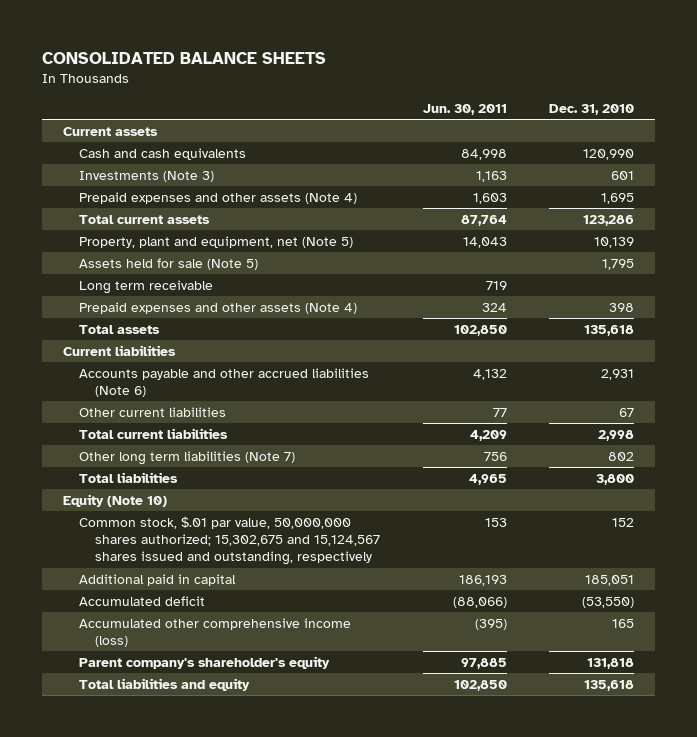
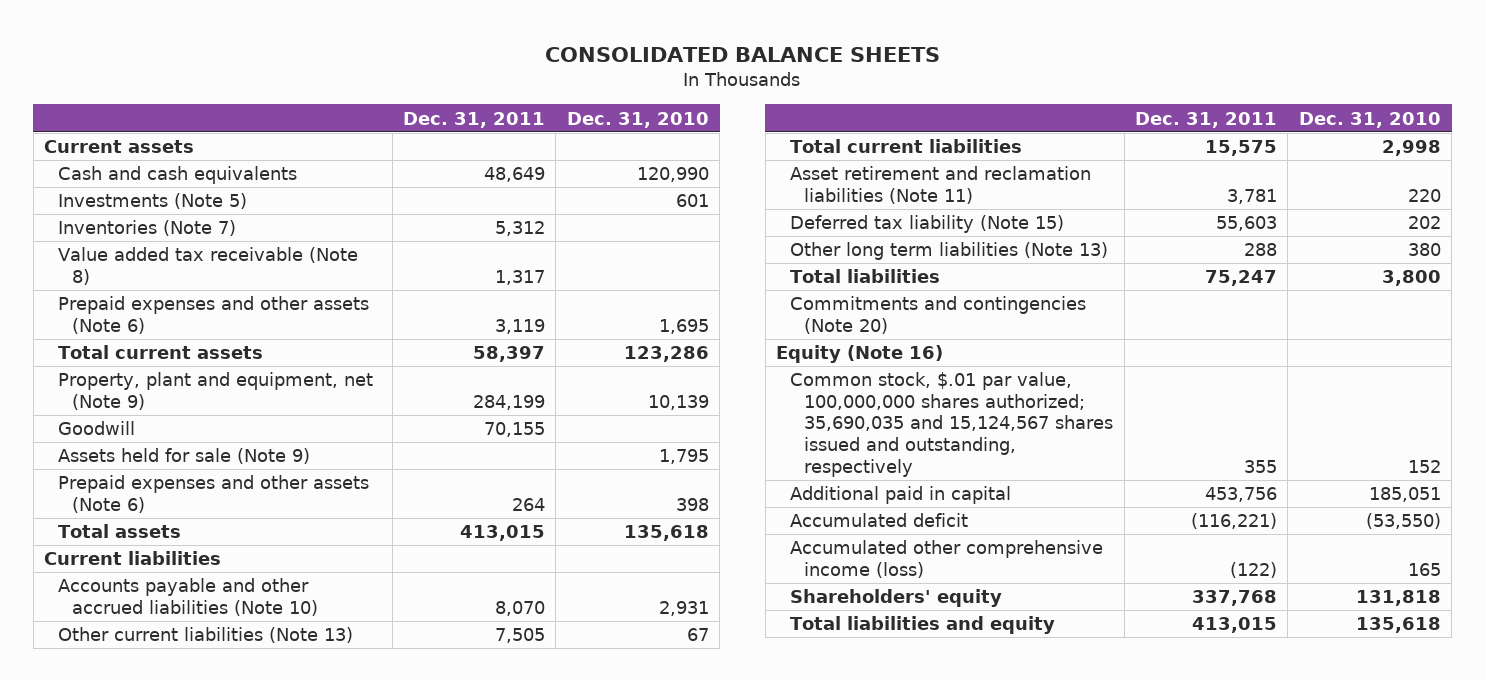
- | Jun. 30, 2011 | Dec. 31, 2010
+ | Dec. 31, 2011 | Dec. 31, 2010
- Investments (Note 3) | 1,163 | 601
- Prepaid expenses and other assets (Note 4) | 1,603 | 1,695
+ Investments (Note 5) | | 601
+ Inventories (Note 7) | 5,312 |
+ Value added tax receivable (Note 8) | 1,317 |
+ Prepaid expenses and other assets (Note 6) | 3,119 | 1,695
- Property, plant and equipment, net (Note 5) | 14,043 | 10,139
- Assets held for sale (Note 5) | | 1,795
- Long term receivable | 719 |
- Prepaid expenses and other assets (Note 4) | 324 | 398
+ Property, plant and equipment, net (Note 9) | 284,199 | 10,139
+ Goodwill | 70,155 |
+ Assets held for sale (Note 9) | | 1,795
+ Prepaid expenses and other assets (Note 6) | 264 | 398
- Accounts payable and other accrued liabilities (Note 6) | 4,132 | 2,931
- Other current liabilities | 77 | 67
+ Accounts payable and other accrued liabilities (Note 10) | 8,070 | 2,931
+ Other current liabilities (Note 13) | 7,505 | 67
- Other long term liabilities (Note 7) | 756 | 802
+ Asset retirement and reclamation liabilities (Note 11) | 3,781 | 220
+ Deferred tax liability (Note 15) | 55,603 | 202
+ Other long term liabilities (Note 13) | 288 | 380
- Equity (Note 10)
- Common stock, $.01 par value, 50,000,000 shares authorized; 15,302,675 and 15,124,567 shares issued and outstanding, respectively | 153 | 152
+ Commitments and contingencies (Note 20)
+ Equity (Note 16)
+ Common stock, $.01 par value, 100,000,000 shares authorized; 35,690,035 and 15,124,567 shares issued and outstanding, respectively | 355 | 152
- Parent company's shareholder's equity | 97,885 | 131,818
+ Shareholders' equity | 337,768 | 131,818

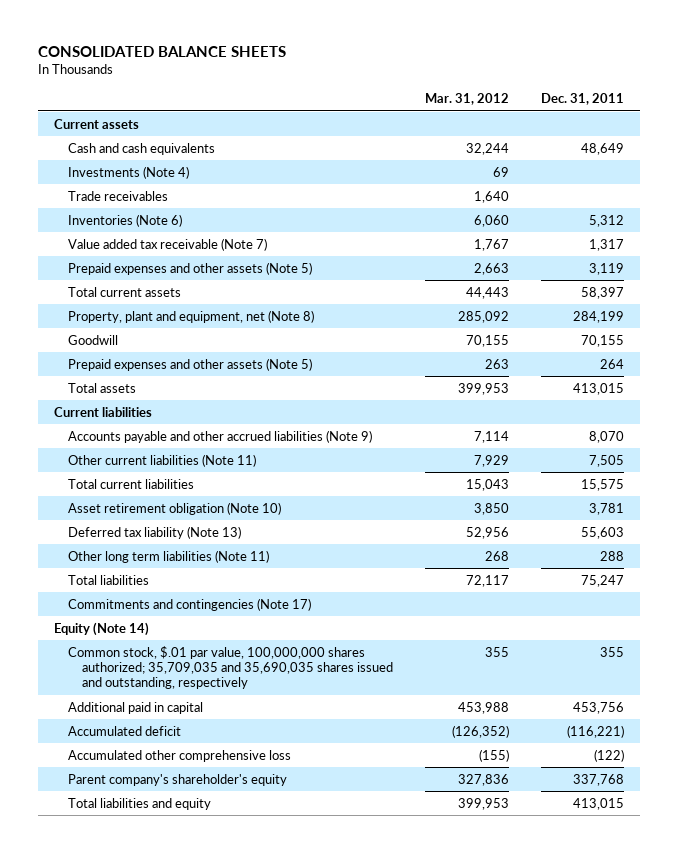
- | Dec. 31, 2011 | Dec. 31, 2010
+ | Mar. 31, 2012 | Dec. 31, 2011
- Investments (Note 5) | | 601
- Inventories (Note 7) | 5,312 |
- Value added tax receivable (Note 8) | 1,317 |
- Prepaid expenses and other assets (Note 6) | 3,119 | 1,695
+ Investments (Note 4) | 69 |
+ Trade receivables | 1,640 |
+ Inventories (Note 6) | 6,060 | 5,312
+ Value added tax receivable (Note 7) | 1,767 | 1,317
+ Prepaid expenses and other assets (Note 5) | 2,663 | 3,119
- Property, plant and equipment, net (Note 9) | 284,199 | 10,139
+ Property, plant and equipment, net (Note 8) | 285,092 | 284,199
- Assets held for sale (Note 9) | | 1,795
- Prepaid expenses and other assets (Note 6) | 264 | 398
+ Prepaid expenses and other assets (Note 5) | 263 | 264
- Accounts payable and other accrued liabilities (Note 10) | 8,070 | 2,931
- Other current liabilities (Note 13) | 7,505 | 67
+ Accounts payable and other accrued liabilities (Note 9) | 7,114 | 8,070
+ Other current liabilities (Note 11) | 7,929 | 7,505
- Asset retirement and reclamation liabilities (Note 11) | 3,781 | 220
- Deferred tax liability (Note 15) | 55,603 | 202
- Other long term liabilities (Note 13) | 288 | 380
+ Asset retirement obligation (Note 10) | 3,850 | 3,781
+ Deferred tax liability (Note 13) | 52,956 | 55,603
+ Other long term liabilities (Note 11) | 268 | 288
- Commitments and contingencies (Note 20)
- Equity (Note 16)
- Common stock, $.01 par value, 100,000,000 shares authorized; 35,690,035 and 15,124,567 shares issued and outstanding, respectively | 355 | 152
+ Commitments and contingencies (Note 17)
+ Equity (Note 14)
+ Common stock, $.01 par value, 100,000,000 shares authorized; 35,709,035 and 35,690,035 shares issued and outstanding, respectively | 355 | 355
- Accumulated other comprehensive income (loss) | (122) | 165
- Shareholders' equity | 337,768 | 131,818
+ Accumulated other comprehensive loss | (155) | (122)
+ Parent company's shareholder's equity | 327,836 | 337,768

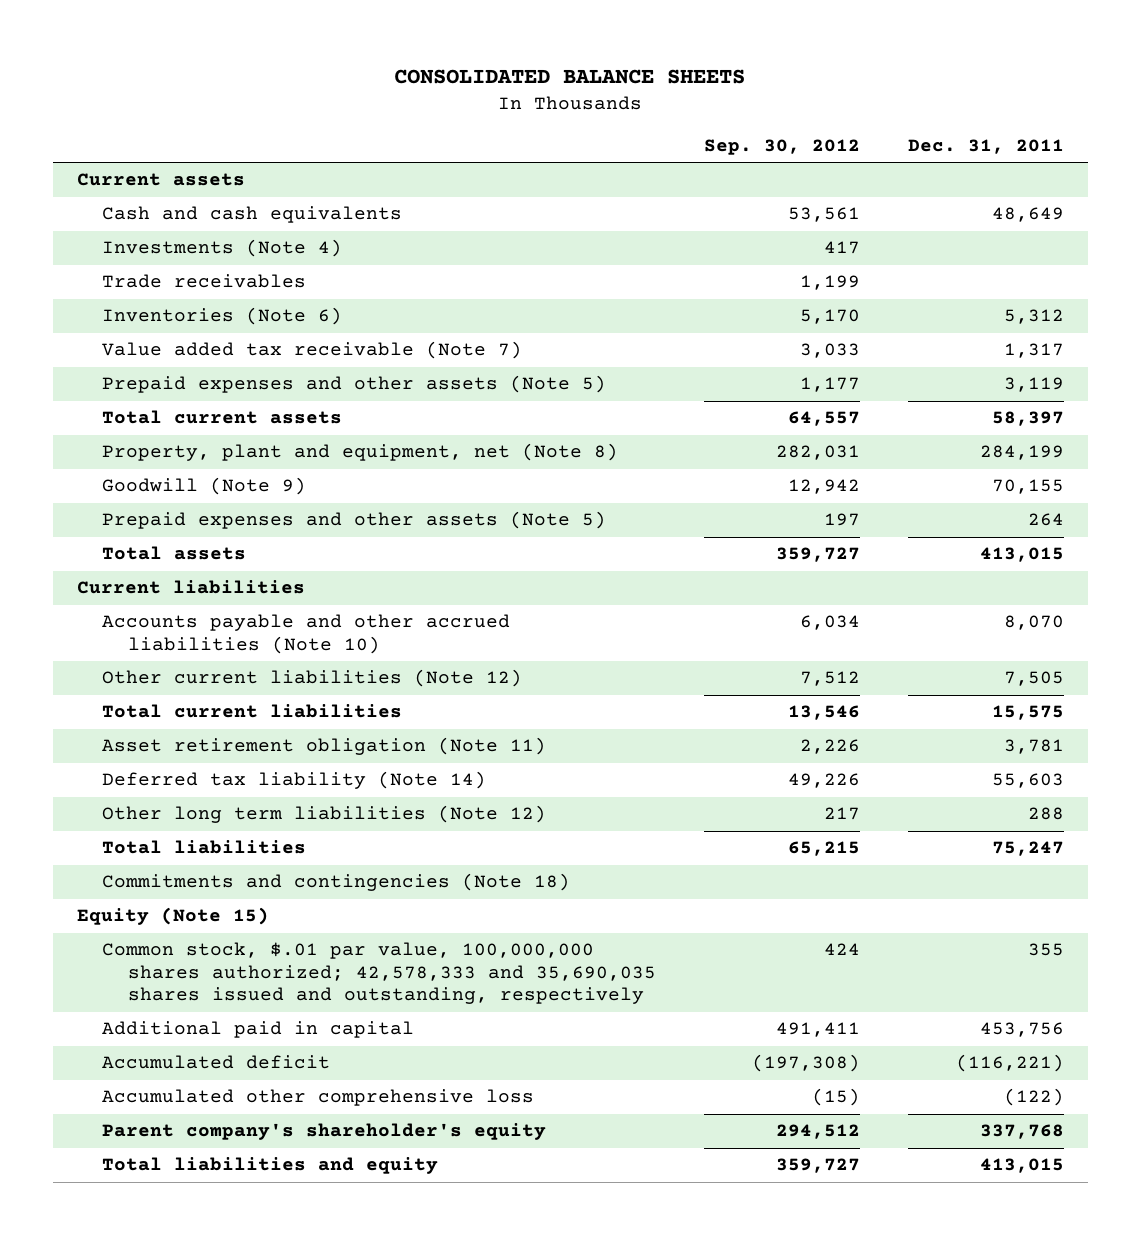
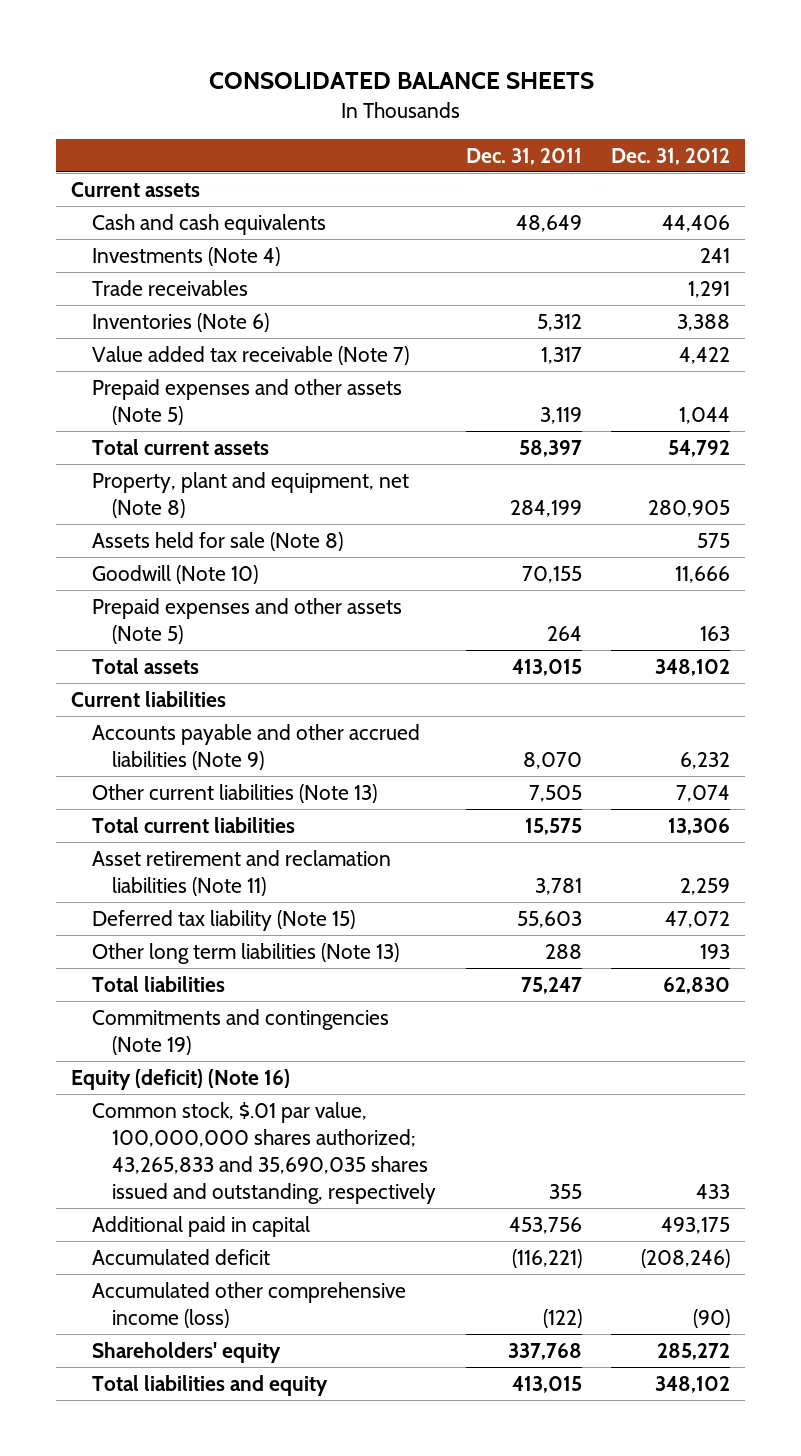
- | Sep. 30, 2012 | Dec. 31, 2011
+ | Dec. 31, 2011 | Dec. 31, 2012
- Goodwill (Note 9) | 12,942 | 70,155
+ Assets held for sale (Note 8) | | 575
+ Goodwill (Note 10) | 70,155 | 11,666
- Accounts payable and other accrued liabilities (Note 10) | 6,034 | 8,070
- Other current liabilities (Note 12) | 7,512 | 7,505
+ Accounts payable and other accrued liabilities (Note 9) | 8,070 | 6,232
+ Other current liabilities (Note 13) | 7,505 | 7,074
- Asset retirement obligation (Note 11) | 2,226 | 3,781
- Deferred tax liability (Note 14) | 49,226 | 55,603
- Other long term liabilities (Note 12) | 217 | 288
+ Asset retirement and reclamation liabilities (Note 11) | 3,781 | 2,259
+ Deferred tax liability (Note 15) | 55,603 | 47,072
+ Other long term liabilities (Note 13) | 288 | 193
- Commitments and contingencies (Note 18)
- Equity (Note 15)
- Common stock, $.01 par value, 100,000,000 shares authorized; 42,578,333 and 35,690,035 shares issued and outstanding, respectively | 424 | 355
+ Commitments and contingencies (Note 19)
+ Equity (deficit) (Note 16)
+ Common stock, $.01 par value, 100,000,000 shares authorized; 43,265,833 and 35,690,035 shares issued and outstanding, respectively | 355 | 433
- Accumulated other comprehensive loss | (15) | (122)
- Parent company's shareholder's equity | 294,512 | 337,768
+ Accumulated other comprehensive income (loss) | (122) | (90)
+ Shareholders' equity | 337,768 | 285,272

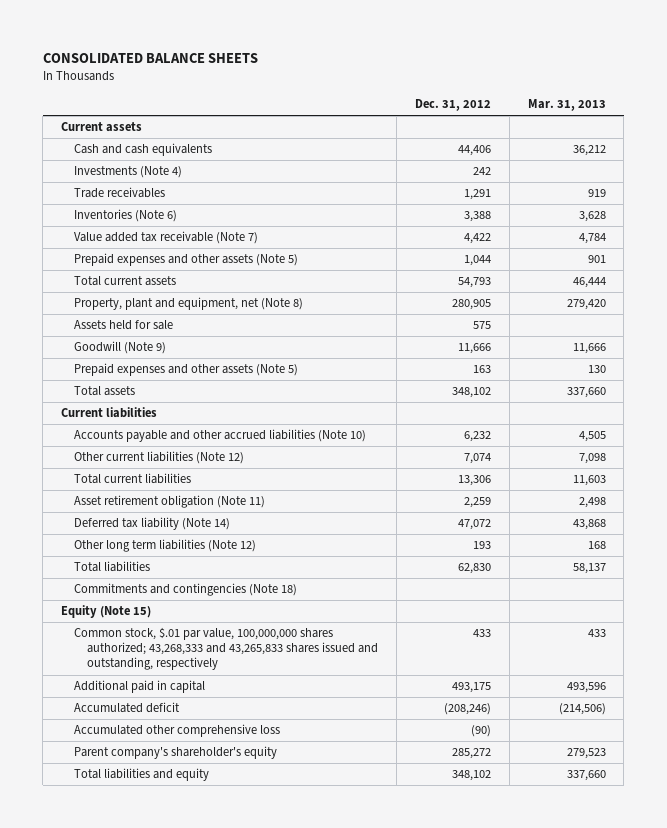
- | Dec. 31, 2011 | Dec. 31, 2012
+ | Dec. 31, 2012 | Mar. 31, 2013
- Investments (Note 4) | | 241
+ Investments (Note 4) | 242 |
- Total current assets | 58,397 | 54,792
+ Total current assets | 54,793 | 46,444
- Assets held for sale (Note 8) | | 575
- Goodwill (Note 10) | 70,155 | 11,666
+ Assets held for sale | 575 |
+ Goodwill (Note 9) | 11,666 | 11,666
- Accounts payable and other accrued liabilities (Note 9) | 8,070 | 6,232
- Other current liabilities (Note 13) | 7,505 | 7,074
+ Accounts payable and other accrued liabilities (Note 10) | 6,232 | 4,505
+ Other current liabilities (Note 12) | 7,074 | 7,098
- Asset retirement and reclamation liabilities (Note 11) | 3,781 | 2,259
- Deferred tax liability (Note 15) | 55,603 | 47,072
- Other long term liabilities (Note 13) | 288 | 193
+ Asset retirement obligation (Note 11) | 2,259 | 2,498
+ Deferred tax liability (Note 14) | 47,072 | 43,868
+ Other long term liabilities (Note 12) | 193 | 168
- Commitments and contingencies (Note 19)
- Equity (deficit) (Note 16)
- Common stock, $.01 par value, 100,000,000 shares authorized; 43,265,833 and 35,690,035 shares issued and outstanding, respectively | 355 | 433
+ Commitments and contingencies (Note 18)
+ Equity (Note 15)
+ Common stock, $.01 par value, 100,000,000 shares authorized; 43,268,333 and 43,265,833 shares issued and outstanding, respectively | 433 | 433
- Accumulated other comprehensive income (loss) | (122) | (90)
- Shareholders' equity | 337,768 | 285,272
+ Accumulated other comprehensive loss | (90) |
+ Parent company's shareholder's equity | 285,272 | 279,523

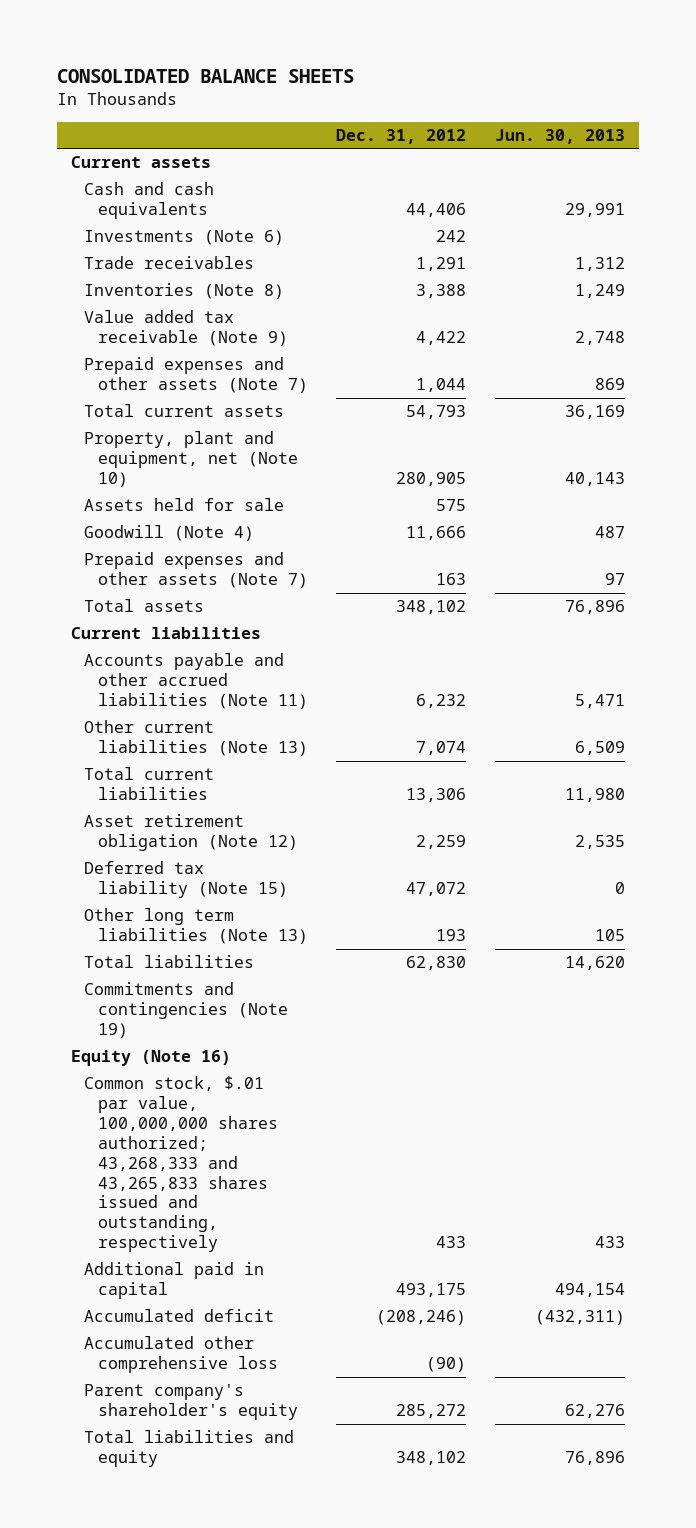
- | Dec. 31, 2012 | Mar. 31, 2013
+ | Dec. 31, 2012 | Jun. 30, 2013
- Investments (Note 4) | 242 |
+ Investments (Note 6) | 242 |
- Inventories (Note 6) | 3,388 | 3,628
- Value added tax receivable (Note 7) | 4,422 | 4,784
- Prepaid expenses and other assets (Note 5) | 1,044 | 901
+ Inventories (Note 8) | 3,388 | 1,249
+ Value added tax receivable (Note 9) | 4,422 | 2,748
+ Prepaid expenses and other assets (Note 7) | 1,044 | 869
- Property, plant and equipment, net (Note 8) | 280,905 | 279,420
+ Property, plant and equipment, net (Note 10) | 280,905 | 40,143
- Goodwill (Note 9) | 11,666 | 11,666
- Prepaid expenses and other assets (Note 5) | 163 | 130
+ Goodwill (Note 4) | 11,666 | 487
+ Prepaid expenses and other assets (Note 7) | 163 | 97
- Accounts payable and other accrued liabilities (Note 10) | 6,232 | 4,505
- Other current liabilities (Note 12) | 7,074 | 7,098
+ Accounts payable and other accrued liabilities (Note 11) | 6,232 | 5,471
+ Other current liabilities (Note 13) | 7,074 | 6,509
- Asset retirement obligation (Note 11) | 2,259 | 2,498
- Deferred tax liability (Note 14) | 47,072 | 43,868
- Other long term liabilities (Note 12) | 193 | 168
+ Asset retirement obligation (Note 12) | 2,259 | 2,535
+ Deferred tax liability (Note 15) | 47,072 | 0
+ Other long term liabilities (Note 13) | 193 | 105
- Commitments and contingencies (Note 18)
- Equity (Note 15)
+ Commitments and contingencies (Note 19)
+ Equity (Note 16)

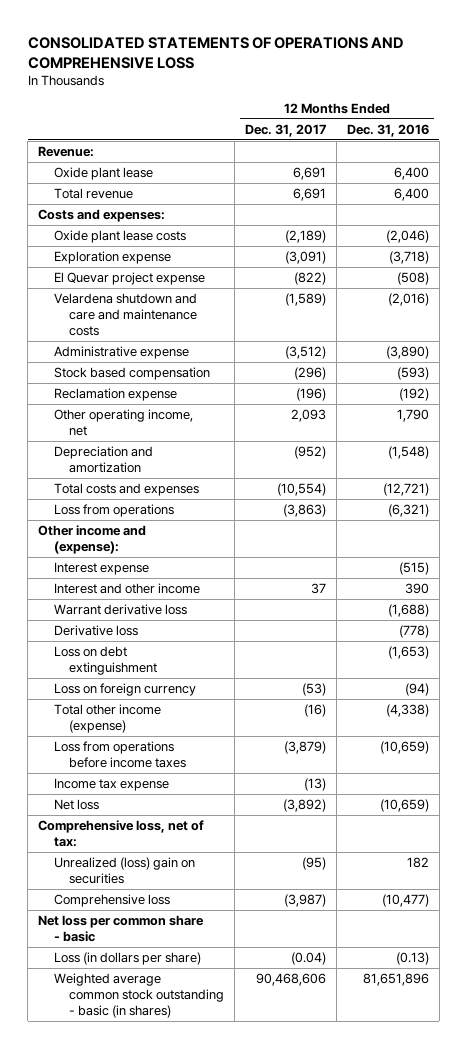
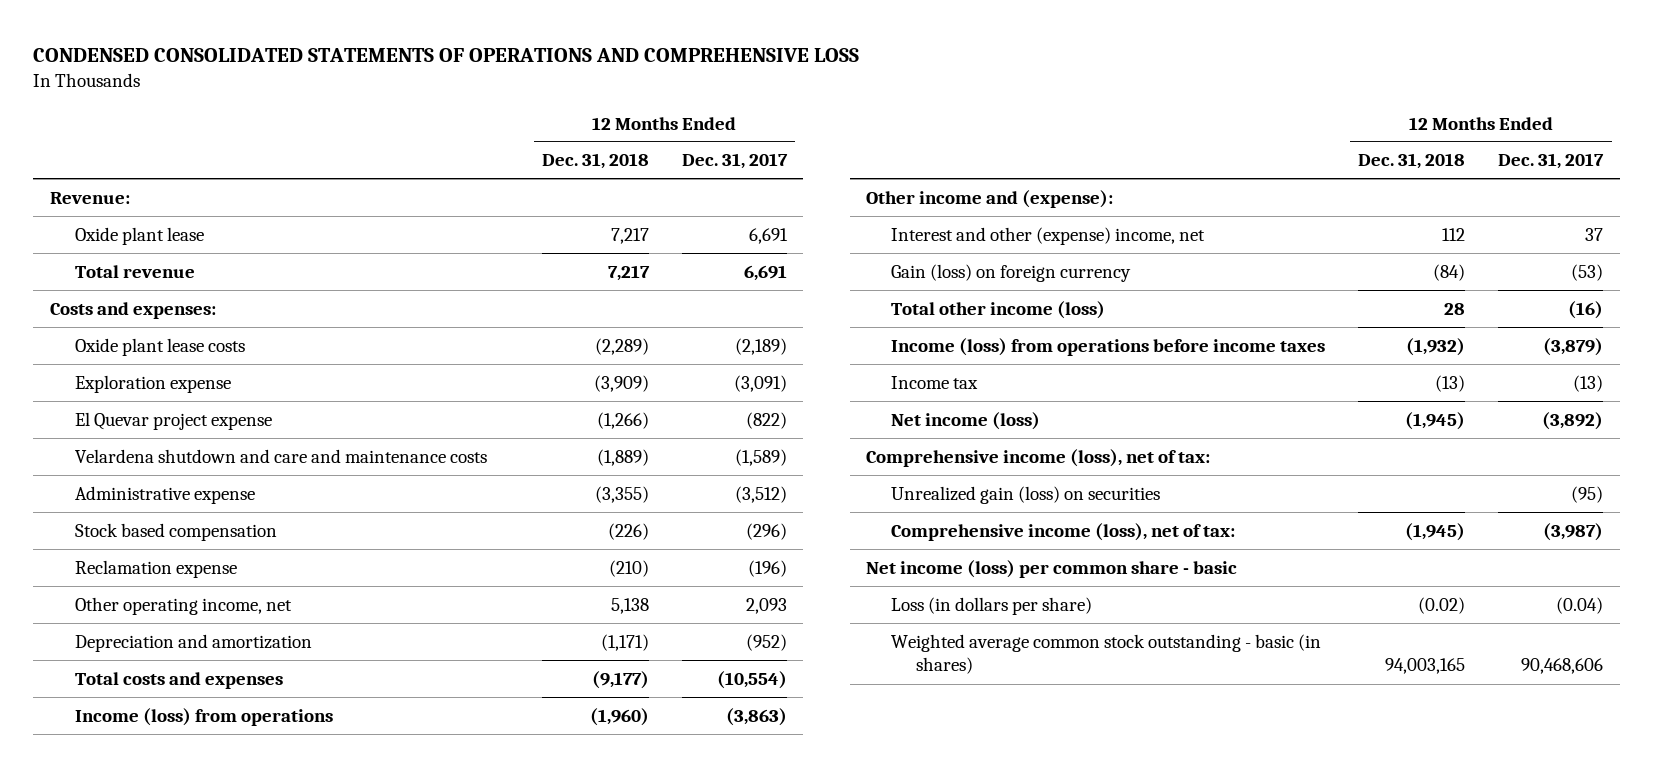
- CONSOLIDATED STATEMENTS OF OPERATIONS AND COMPREHENSIVE LOSS
+ CONDENSED CONSOLIDATED STATEMENTS OF OPERATIONS AND COMPREHENSIVE LOSS
- | 12 Months Ended Dec. 31, 2017 | 12 Months Ended Dec. 31, 2016
+ | 12 Months Ended Dec. 31, 2018 | 12 Months Ended Dec. 31, 2017
- Loss from operations | (3,863) | (6,321)
+ Income (loss) from operations | (1,960) | (3,863)
- Interest expense | | (515)
- Interest and other income | 37 | 390
- Warrant derivative loss | | (1,688)
- Derivative loss | | (778)
- Loss on debt extinguishment | | (1,653)
- Loss on foreign currency | (53) | (94)
- Total other income (expense) | (16) | (4,338)
- Loss from operations before income taxes | (3,879) | (10,659)
- Income tax expense | (13) |
- Net loss | (3,892) | (10,659)
- Comprehensive loss, net of tax:
- Unrealized (loss) gain on securities | (95) | 182
- Comprehensive loss | (3,987) | (10,477)
- Net loss per common share - basic
+ Interest and other (expense) income, net | 112 | 37
+ Gain (loss) on foreign currency | (84) | (53)
+ Total other income (loss) | 28 | (16)
+ Income (loss) from operations before income taxes | (1,932) | (3,879)
+ Income tax | (13) | (13)
+ Net income (loss) | (1,945) | (3,892)
+ Comprehensive income (loss), net of tax:
+ Unrealized gain (loss) on securities | | (95)
+ Comprehensive income (loss), net of tax: | (1,945) | (3,987)
+ Net income (loss) per common share - basic

